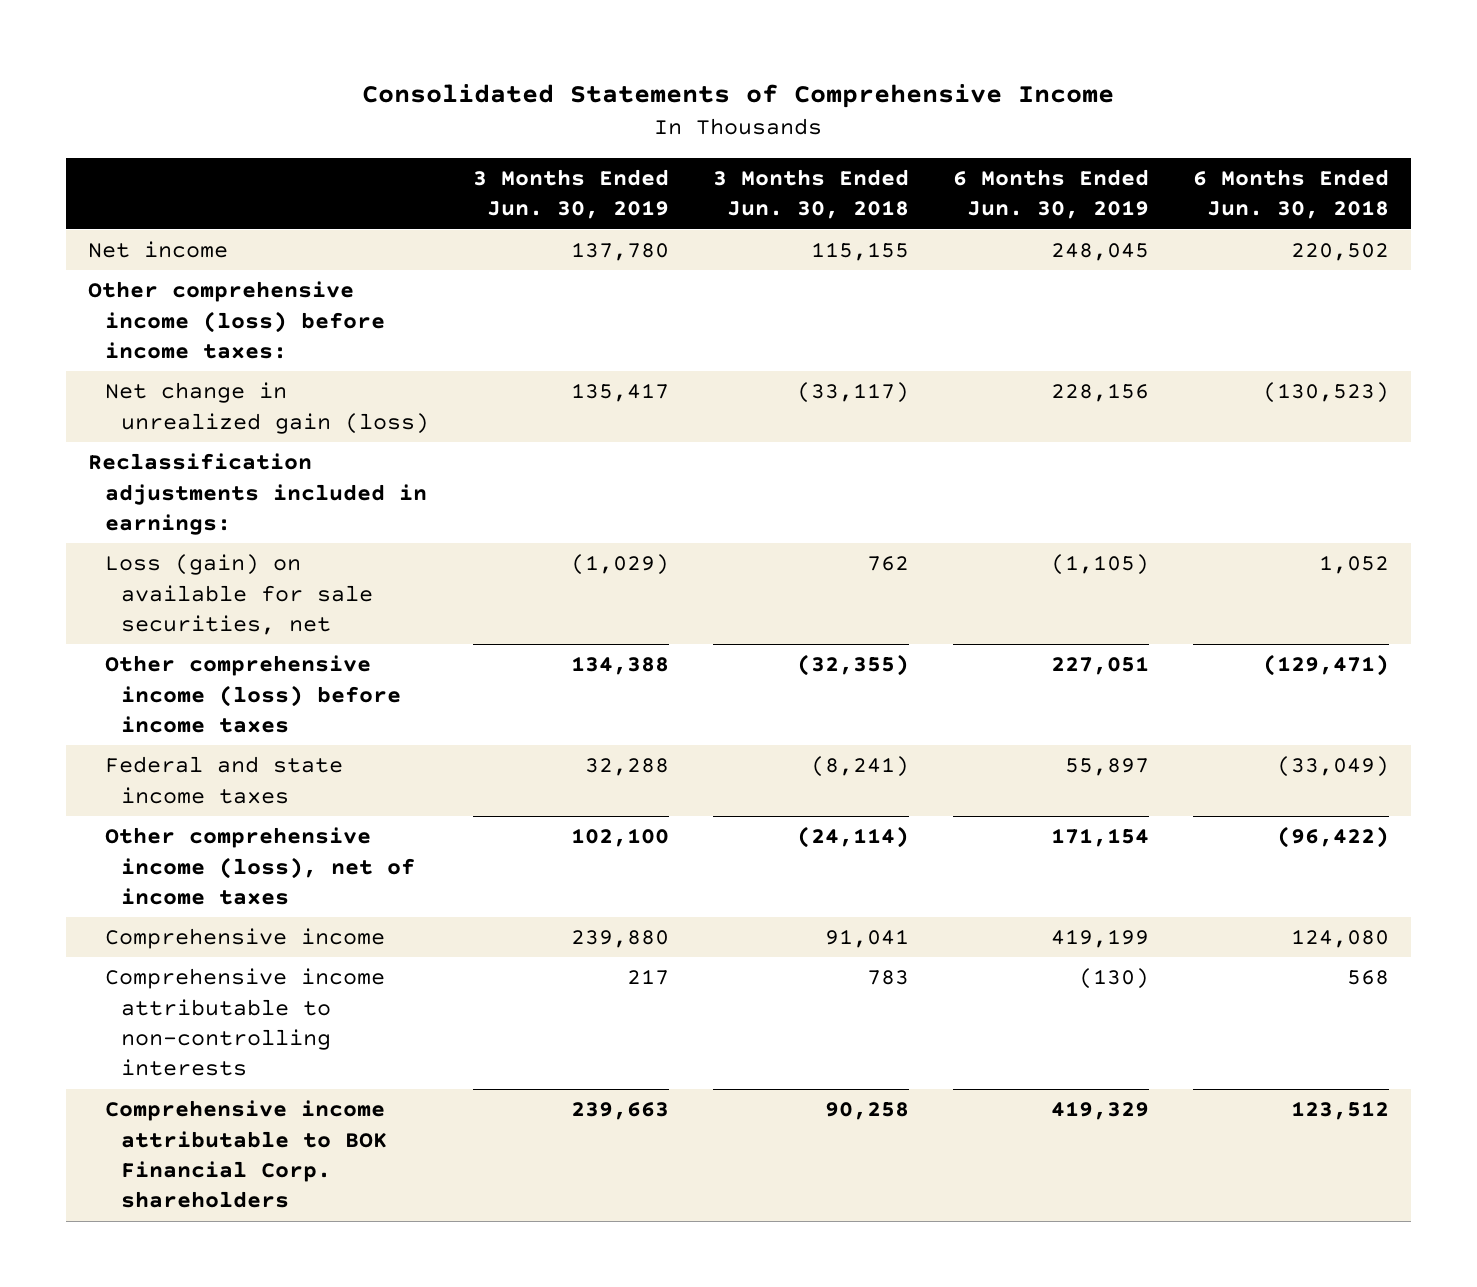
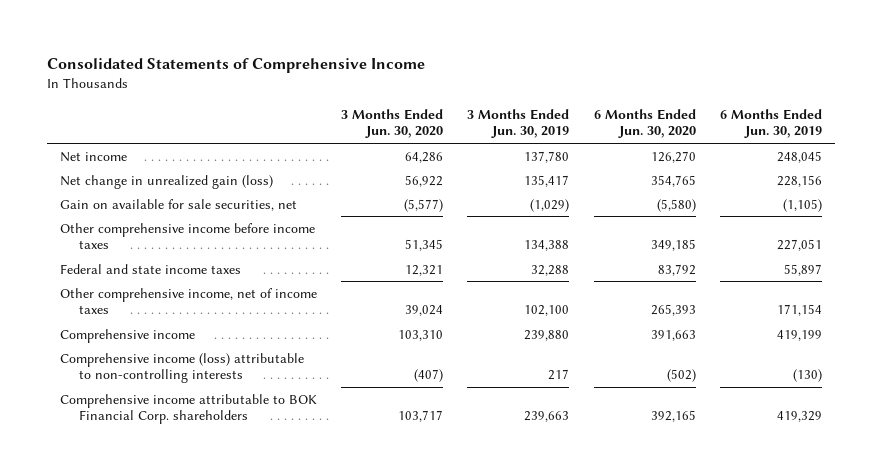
- | 3 Months Ended Jun. 30, 2019 | 3 Months Ended Jun. 30, 2018 | 6 Months Ended Jun. 30, 2019 | 6 Months Ended Jun. 30, 2018
+ | 3 Months Ended Jun. 30, 2020 | 3 Months Ended Jun. 30, 2019 | 6 Months Ended Jun. 30, 2020 | 6 Months Ended Jun. 30, 2019
- Other comprehensive income (loss) before income taxes:
- Reclassification adjustments included in earnings:
- Loss (gain) on available for sale securities, net | (1,029) | 762 | (1,105) | 1,052
- Other comprehensive income (loss) before income taxes | 134,388 | (32,355) | 227,051 | (129,471)
+ Gain on available for sale securities, net | (5,577) | (1,029) | (5,580) | (1,105)
+ Other comprehensive income before income taxes | 51,345 | 134,388 | 349,185 | 227,051
- Other comprehensive income (loss), net of income taxes | 102,100 | (24,114) | 171,154 | (96,422)
+ Other comprehensive income, net of income taxes | 39,024 | 102,100 | 265,393 | 171,154
- Comprehensive income attributable to non-controlling interests | 217 | 783 | (130) | 568
+ Comprehensive income (loss) attributable to non-controlling interests | (407) | 217 | (502) | (130)

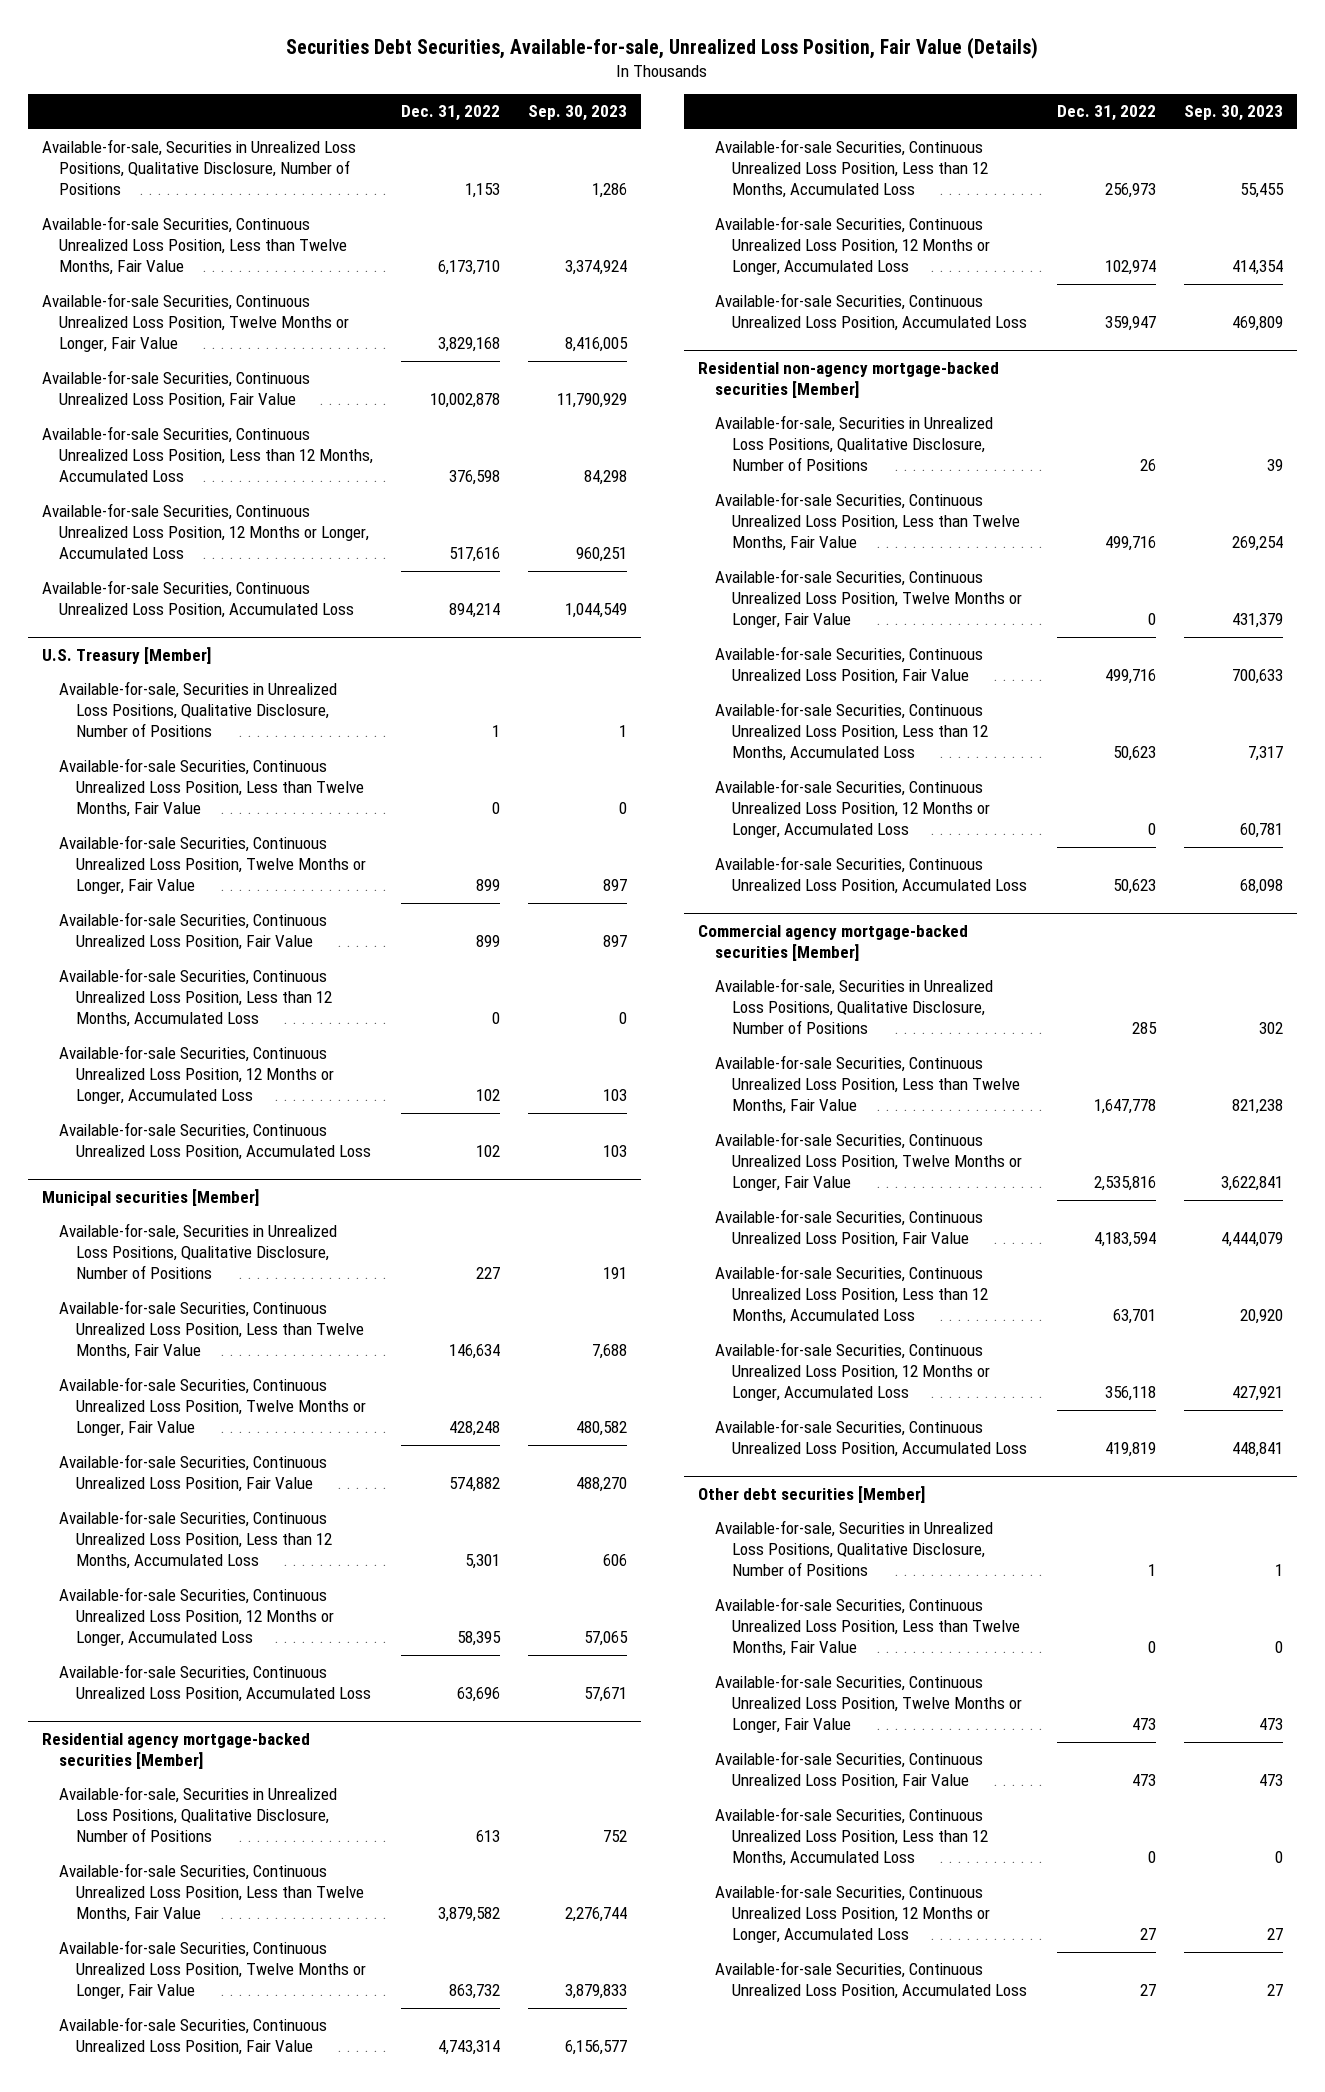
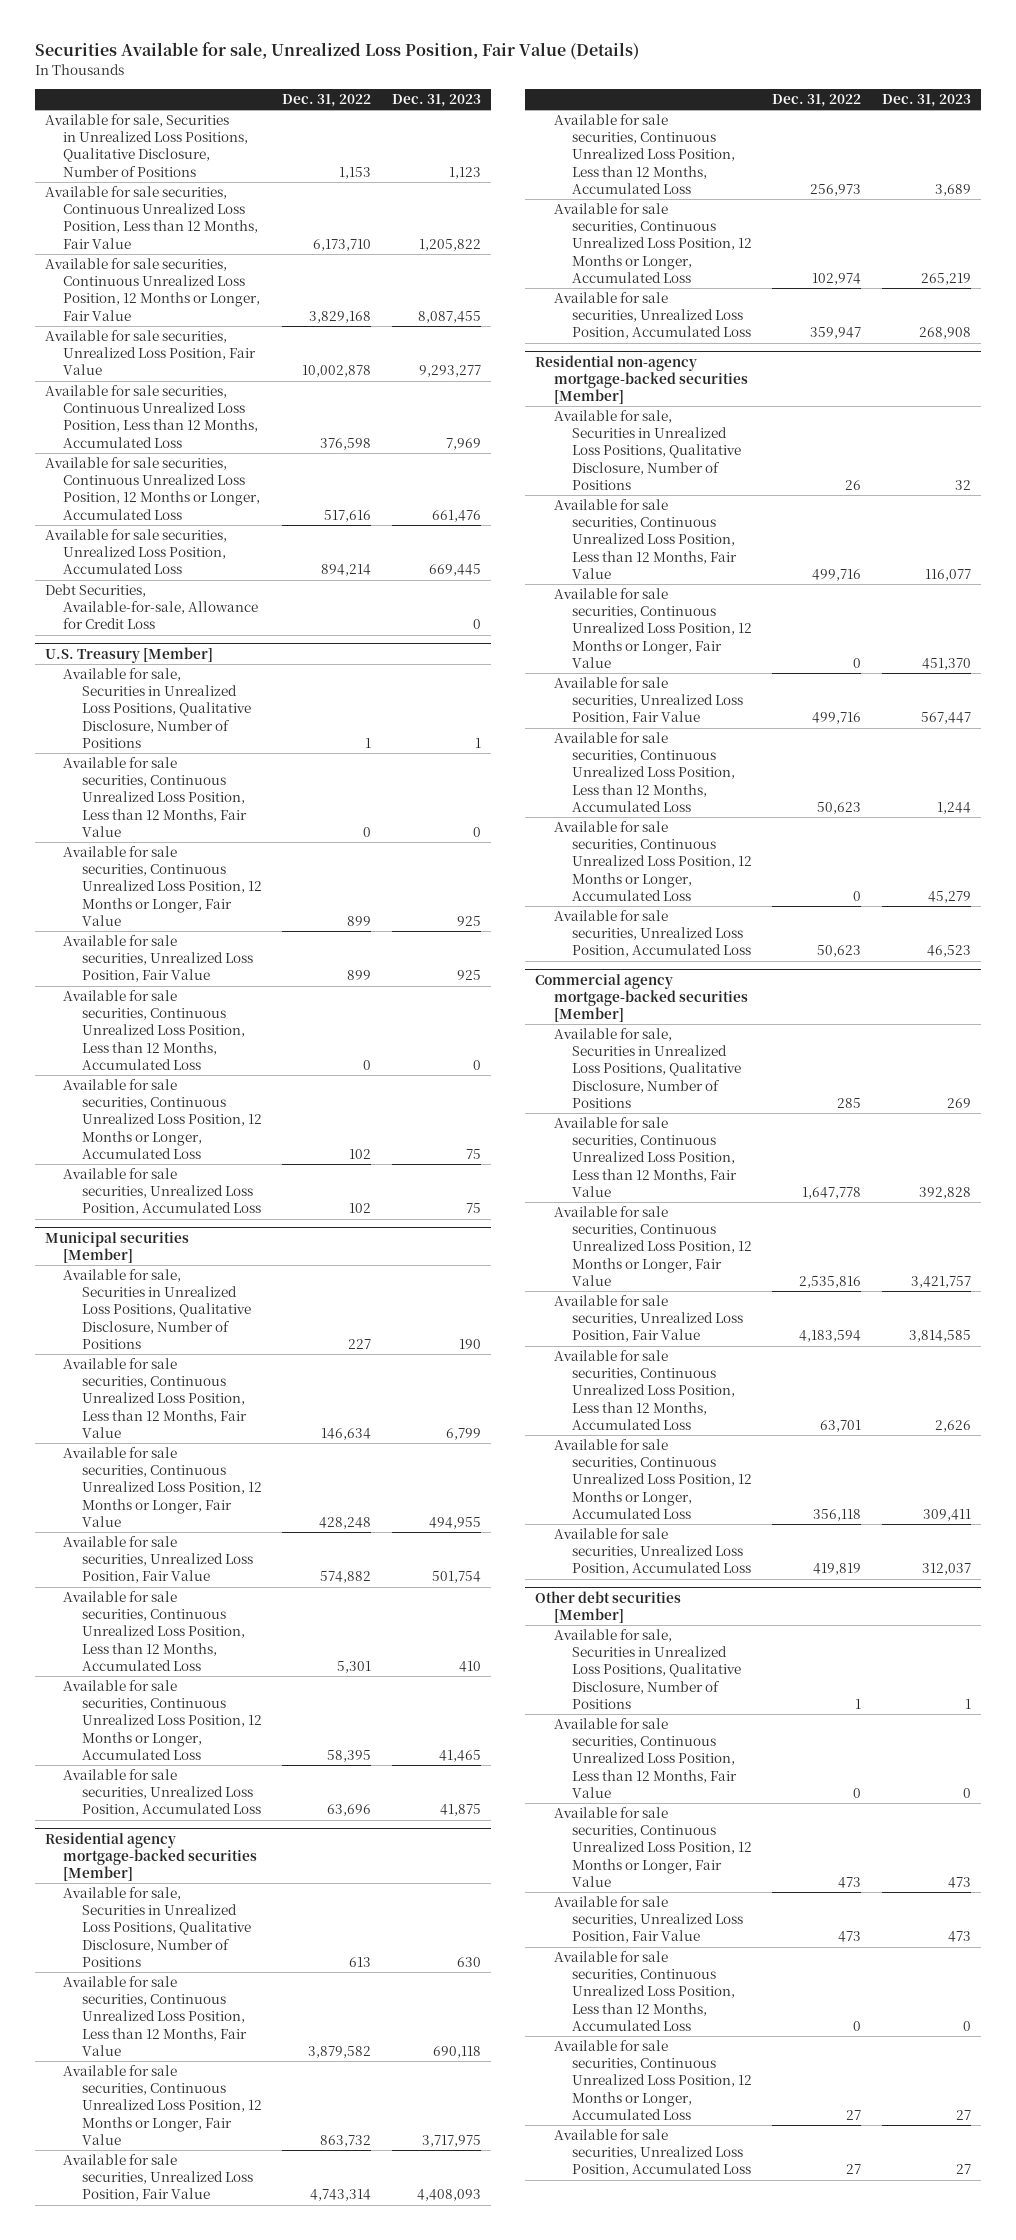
- Securities Debt Securities, Available-for-sale, Unrealized Loss Position, Fair Value (Details)
+ Securities Available for sale, Unrealized Loss Position, Fair Value (Details)
- | Dec. 31, 2022 | Sep. 30, 2023
+ | Dec. 31, 2022 | Dec. 31, 2023
- Available-for-sale, Securities in Unrealized Loss Positions, Qualitative Disclosure, Number of Positions | 1,153 | 1,286
- Available-for-sale Securities, Continuous Unrealized Loss Position, Less than Twelve Months, Fair Value | 6,173,710 | 3,374,924
- Available-for-sale Securities, Continuous Unrealized Loss Position, Twelve Months or Longer, Fair Value | 3,829,168 | 8,416,005
- Available-for-sale Securities, Continuous Unrealized Loss Position, Fair Value | 10,002,878 | 11,790,929
- Available-for-sale Securities, Continuous Unrealized Loss Position, Less than 12 Months, Accumulated Loss | 376,598 | 84,298
- Available-for-sale Securities, Continuous Unrealized Loss Position, 12 Months or Longer, Accumulated Loss | 517,616 | 960,251
- Available-for-sale Securities, Continuous Unrealized Loss Position, Accumulated Loss | 894,214 | 1,044,549
+ Available for sale, Securities in Unrealized Loss Positions, Qualitative Disclosure, Number of Positions | 1,153 | 1,123
+ Available for sale securities, Continuous Unrealized Loss Position, Less than 12 Months, Fair Value | 6,173,710 | 1,205,822
+ Available for sale securities, Continuous Unrealized Loss Position, 12 Months or Longer, Fair Value | 3,829,168 | 8,087,455
+ Available for sale securities, Unrealized Loss Position, Fair Value | 10,002,878 | 9,293,277
+ Available for sale securities, Continuous Unrealized Loss Position, Less than 12 Months, Accumulated Loss | 376,598 | 7,969
+ Available for sale securities, Continuous Unrealized Loss Position, 12 Months or Longer, Accumulated Loss | 517,616 | 661,476
+ Available for sale securities, Unrealized Loss Position, Accumulated Loss | 894,214 | 669,445
+ Debt Securities, Available-for-sale, Allowance for Credit Loss | | 0
@ U.S. Treasury [Member]
- Available-for-sale, Securities in Unrealized Loss Positions, Qualitative Disclosure, Number of Positions | 1 | 1
- Available-for-sale Securities, Continuous Unrealized Loss Position, Less than Twelve Months, Fair Value | 0 | 0
- Available-for-sale Securities, Continuous Unrealized Loss Position, Twelve Months or Longer, Fair Value | 899 | 897
- Available-for-sale Securities, Continuous Unrealized Loss Position, Fair Value | 899 | 897
- Available-for-sale Securities, Continuous Unrealized Loss Position, Less than 12 Months, Accumulated Loss | 0 | 0
- Available-for-sale Securities, Continuous Unrealized Loss Position, 12 Months or Longer, Accumulated Loss | 102 | 103
- Available-for-sale Securities, Continuous Unrealized Loss Position, Accumulated Loss | 102 | 103
+ Available for sale, Securities in Unrealized Loss Positions, Qualitative Disclosure, Number of Positions | 1 | 1
+ Available for sale securities, Continuous Unrealized Loss Position, Less than 12 Months, Fair Value | 0 | 0
+ Available for sale securities, Continuous Unrealized Loss Position, 12 Months or Longer, Fair Value | 899 | 925
+ Available for sale securities, Unrealized Loss Position, Fair Value | 899 | 925
+ Available for sale securities, Continuous Unrealized Loss Position, Less than 12 Months, Accumulated Loss | 0 | 0
+ Available for sale securities, Continuous Unrealized Loss Position, 12 Months or Longer, Accumulated Loss | 102 | 75
+ Available for sale securities, Unrealized Loss Position, Accumulated Loss | 102 | 75
@ Municipal securities [Member]
- Available-for-sale, Securities in Unrealized Loss Positions, Qualitative Disclosure, Number of Positions | 227 | 191
- Available-for-sale Securities, Continuous Unrealized Loss Position, Less than Twelve Months, Fair Value | 146,634 | 7,688
- Available-for-sale Securities, Continuous Unrealized Loss Position, Twelve Months or Longer, Fair Value | 428,248 | 480,582
- Available-for-sale Securities, Continuous Unrealized Loss Position, Fair Value | 574,882 | 488,270
- Available-for-sale Securities, Continuous Unrealized Loss Position, Less than 12 Months, Accumulated Loss | 5,301 | 606
- Available-for-sale Securities, Continuous Unrealized Loss Position, 12 Months or Longer, Accumulated Loss | 58,395 | 57,065
- Available-for-sale Securities, Continuous Unrealized Loss Position, Accumulated Loss | 63,696 | 57,671
+ Available for sale, Securities in Unrealized Loss Positions, Qualitative Disclosure, Number of Positions | 227 | 190
+ Available for sale securities, Continuous Unrealized Loss Position, Less than 12 Months, Fair Value | 146,634 | 6,799
+ Available for sale securities, Continuous Unrealized Loss Position, 12 Months or Longer, Fair Value | 428,248 | 494,955
+ Available for sale securities, Unrealized Loss Position, Fair Value | 574,882 | 501,754
+ Available for sale securities, Continuous Unrealized Loss Position, Less than 12 Months, Accumulated Loss | 5,301 | 410
+ Available for sale securities, Continuous Unrealized Loss Position, 12 Months or Longer, Accumulated Loss | 58,395 | 41,465
+ Available for sale securities, Unrealized Loss Position, Accumulated Loss | 63,696 | 41,875
@ Residential agency mortgage-backed securities [Member]
- Available-for-sale, Securities in Unrealized Loss Positions, Qualitative Disclosure, Number of Positions | 613 | 752
- Available-for-sale Securities, Continuous Unrealized Loss Position, Less than Twelve Months, Fair Value | 3,879,582 | 2,276,744
- Available-for-sale Securities, Continuous Unrealized Loss Position, Twelve Months or Longer, Fair Value | 863,732 | 3,879,833
- Available-for-sale Securities, Continuous Unrealized Loss Position, Fair Value | 4,743,314 | 6,156,577
- Available-for-sale Securities, Continuous Unrealized Loss Position, Less than 12 Months, Accumulated Loss | 256,973 | 55,455
- Available-for-sale Securities, Continuous Unrealized Loss Position, 12 Months or Longer, Accumulated Loss | 102,974 | 414,354
- Available-for-sale Securities, Continuous Unrealized Loss Position, Accumulated Loss | 359,947 | 469,809
+ Available for sale, Securities in Unrealized Loss Positions, Qualitative Disclosure, Number of Positions | 613 | 630
+ Available for sale securities, Continuous Unrealized Loss Position, Less than 12 Months, Fair Value | 3,879,582 | 690,118
+ Available for sale securities, Continuous Unrealized Loss Position, 12 Months or Longer, Fair Value | 863,732 | 3,717,975
+ Available for sale securities, Unrealized Loss Position, Fair Value | 4,743,314 | 4,408,093
+ Available for sale securities, Continuous Unrealized Loss Position, Less than 12 Months, Accumulated Loss | 256,973 | 3,689
+ Available for sale securities, Continuous Unrealized Loss Position, 12 Months or Longer, Accumulated Loss | 102,974 | 265,219
+ Available for sale securities, Unrealized Loss Position, Accumulated Loss | 359,947 | 268,908
@ Residential non-agency mortgage-backed securities [Member]
- Available-for-sale, Securities in Unrealized Loss Positions, Qualitative Disclosure, Number of Positions | 26 | 39
- Available-for-sale Securities, Continuous Unrealized Loss Position, Less than Twelve Months, Fair Value | 499,716 | 269,254
- Available-for-sale Securities, Continuous Unrealized Loss Position, Twelve Months or Longer, Fair Value | 0 | 431,379
- Available-for-sale Securities, Continuous Unrealized Loss Position, Fair Value | 499,716 | 700,633
- Available-for-sale Securities, Continuous Unrealized Loss Position, Less than 12 Months, Accumulated Loss | 50,623 | 7,317
- Available-for-sale Securities, Continuous Unrealized Loss Position, 12 Months or Longer, Accumulated Loss | 0 | 60,781
- Available-for-sale Securities, Continuous Unrealized Loss Position, Accumulated Loss | 50,623 | 68,098
+ Available for sale, Securities in Unrealized Loss Positions, Qualitative Disclosure, Number of Positions | 26 | 32
+ Available for sale securities, Continuous Unrealized Loss Position, Less than 12 Months, Fair Value | 499,716 | 116,077
+ Available for sale securities, Continuous Unrealized Loss Position, 12 Months or Longer, Fair Value | 0 | 451,370
+ Available for sale securities, Unrealized Loss Position, Fair Value | 499,716 | 567,447
+ Available for sale securities, Continuous Unrealized Loss Position, Less than 12 Months, Accumulated Loss | 50,623 | 1,244
+ Available for sale securities, Continuous Unrealized Loss Position, 12 Months or Longer, Accumulated Loss | 0 | 45,279
+ Available for sale securities, Unrealized Loss Position, Accumulated Loss | 50,623 | 46,523
@ Commercial agency mortgage-backed securities [Member]
- Available-for-sale, Securities in Unrealized Loss Positions, Qualitative Disclosure, Number of Positions | 285 | 302
- Available-for-sale Securities, Continuous Unrealized Loss Position, Less than Twelve Months, Fair Value | 1,647,778 | 821,238
- Available-for-sale Securities, Continuous Unrealized Loss Position, Twelve Months or Longer, Fair Value | 2,535,816 | 3,622,841
- Available-for-sale Securities, Continuous Unrealized Loss Position, Fair Value | 4,183,594 | 4,444,079
- Available-for-sale Securities, Continuous Unrealized Loss Position, Less than 12 Months, Accumulated Loss | 63,701 | 20,920
- Available-for-sale Securities, Continuous Unrealized Loss Position, 12 Months or Longer, Accumulated Loss | 356,118 | 427,921
- Available-for-sale Securities, Continuous Unrealized Loss Position, Accumulated Loss | 419,819 | 448,841
+ Available for sale, Securities in Unrealized Loss Positions, Qualitative Disclosure, Number of Positions | 285 | 269
+ Available for sale securities, Continuous Unrealized Loss Position, Less than 12 Months, Fair Value | 1,647,778 | 392,828
+ Available for sale securities, Continuous Unrealized Loss Position, 12 Months or Longer, Fair Value | 2,535,816 | 3,421,757
+ Available for sale securities, Unrealized Loss Position, Fair Value | 4,183,594 | 3,814,585
+ Available for sale securities, Continuous Unrealized Loss Position, Less than 12 Months, Accumulated Loss | 63,701 | 2,626
+ Available for sale securities, Continuous Unrealized Loss Position, 12 Months or Longer, Accumulated Loss | 356,118 | 309,411
+ Available for sale securities, Unrealized Loss Position, Accumulated Loss | 419,819 | 312,037
@ Other debt securities [Member]
- Available-for-sale, Securities in Unrealized Loss Positions, Qualitative Disclosure, Number of Positions | 1 | 1
- Available-for-sale Securities, Continuous Unrealized Loss Position, Less than Twelve Months, Fair Value | 0 | 0
- Available-for-sale Securities, Continuous Unrealized Loss Position, Twelve Months or Longer, Fair Value | 473 | 473
- Available-for-sale Securities, Continuous Unrealized Loss Position, Fair Value | 473 | 473
- Available-for-sale Securities, Continuous Unrealized Loss Position, Less than 12 Months, Accumulated Loss | 0 | 0
- Available-for-sale Securities, Continuous Unrealized Loss Position, 12 Months or Longer, Accumulated Loss | 27 | 27
- Available-for-sale Securities, Continuous Unrealized Loss Position, Accumulated Loss | 27 | 27
+ Available for sale, Securities in Unrealized Loss Positions, Qualitative Disclosure, Number of Positions | 1 | 1
+ Available for sale securities, Continuous Unrealized Loss Position, Less than 12 Months, Fair Value | 0 | 0
+ Available for sale securities, Continuous Unrealized Loss Position, 12 Months or Longer, Fair Value | 473 | 473
+ Available for sale securities, Unrealized Loss Position, Fair Value | 473 | 473
+ Available for sale securities, Continuous Unrealized Loss Position, Less than 12 Months, Accumulated Loss | 0 | 0
+ Available for sale securities, Continuous Unrealized Loss Position, 12 Months or Longer, Accumulated Loss | 27 | 27
+ Available for sale securities, Unrealized Loss Position, Accumulated Loss | 27 | 27

